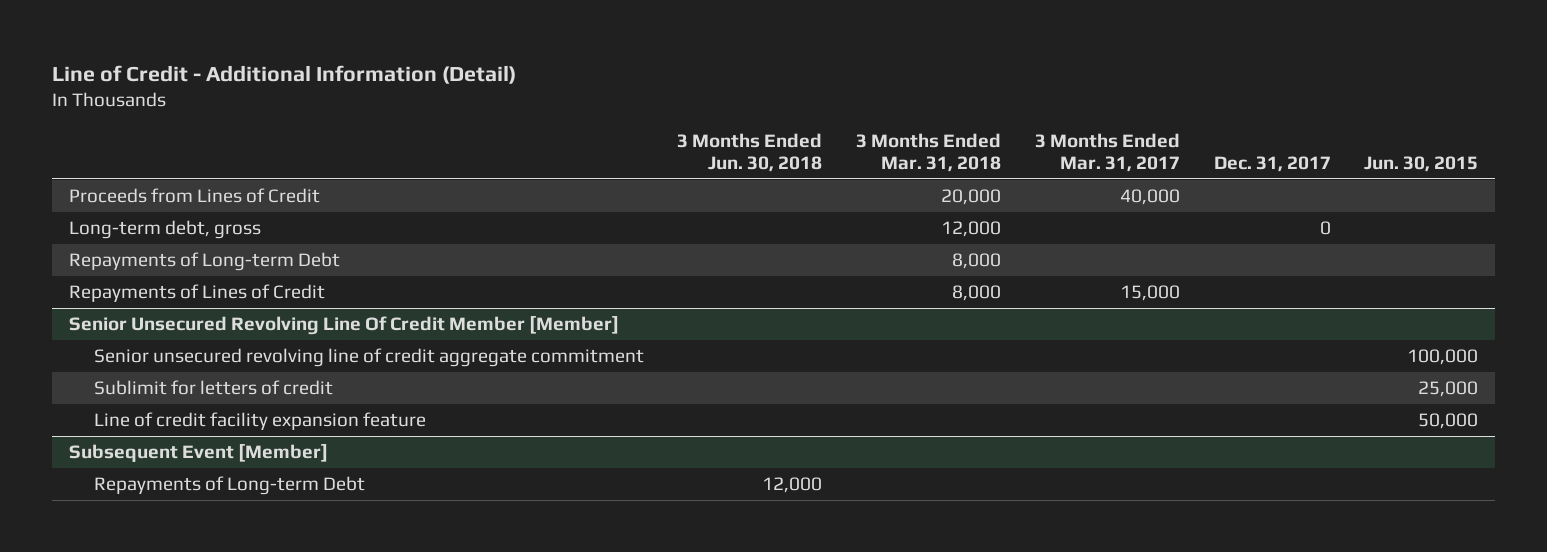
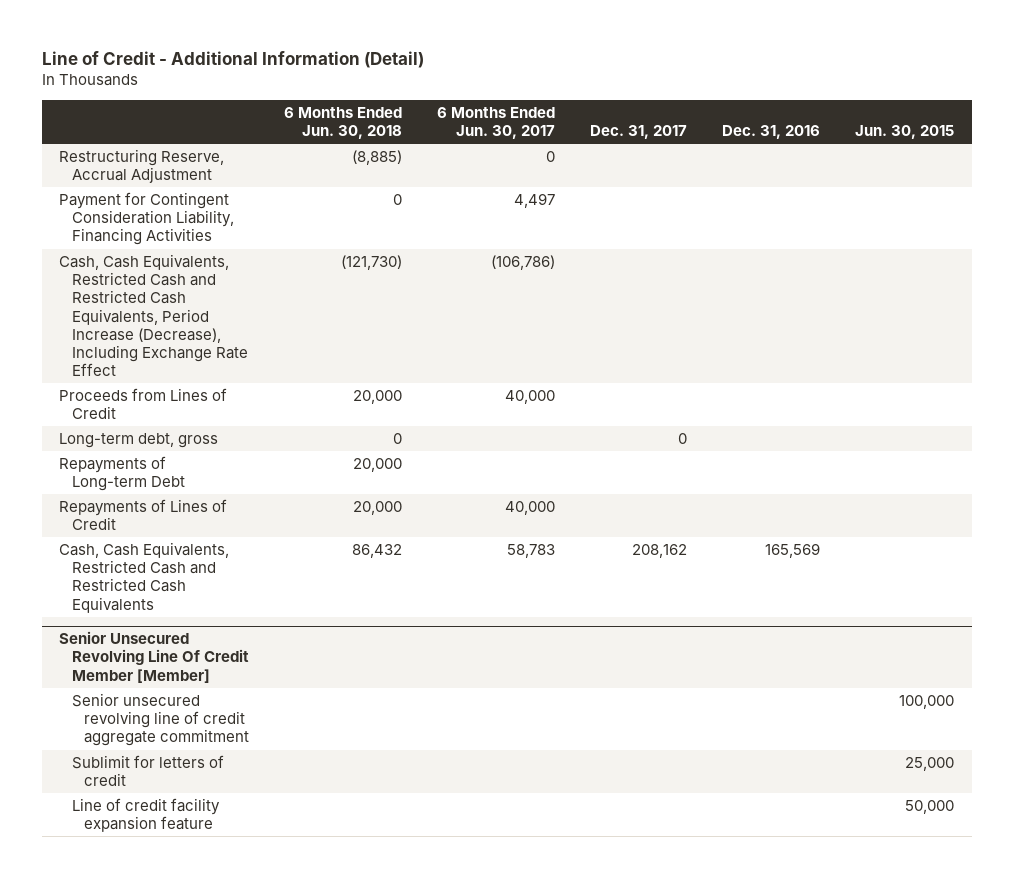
- | 3 Months Ended Jun. 30, 2018 | 3 Months Ended Mar. 31, 2018 | 3 Months Ended Mar. 31, 2017 | Dec. 31, 2017 | Jun. 30, 2015
+ | 6 Months Ended Jun. 30, 2018 | 6 Months Ended Jun. 30, 2017 | Dec. 31, 2017 | Dec. 31, 2016 | Jun. 30, 2015
+ Restructuring Reserve, Accrual Adjustment | (8,885) | 0 | | |
+ Payment for Contingent Consideration Liability, Financing Activities | 0 | 4,497 | | |
+ Cash, Cash Equivalents, Restricted Cash and Restricted Cash Equivalents, Period Increase (Decrease), Including Exchange Rate Effect | (121,730) | (106,786) | | |
+ Cash, Cash Equivalents, Restricted Cash and Restricted Cash Equivalents | 86,432 | 58,783 | 208,162 | 165,569 |
- Subsequent Event [Member]
- Repayments of Long-term Debt | 12,000 | | | |

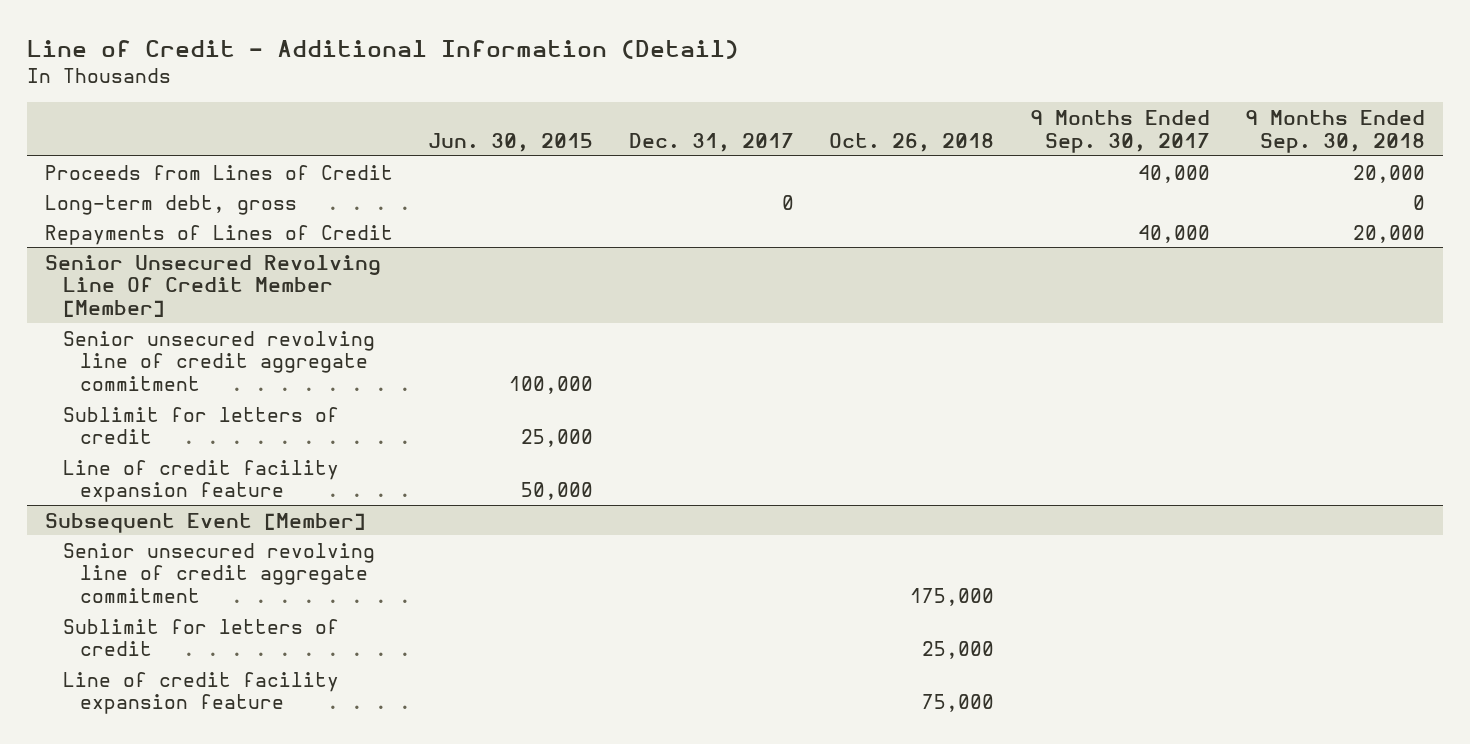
- | 6 Months Ended Jun. 30, 2018 | 6 Months Ended Jun. 30, 2017 | Dec. 31, 2017 | Dec. 31, 2016 | Jun. 30, 2015
+ | Jun. 30, 2015 | Dec. 31, 2017 | Oct. 26, 2018 | 9 Months Ended Sep. 30, 2017 | 9 Months Ended Sep. 30, 2018
- Restructuring Reserve, Accrual Adjustment | (8,885) | 0 | | |
- Payment for Contingent Consideration Liability, Financing Activities | 0 | 4,497 | | |
- Cash, Cash Equivalents, Restricted Cash and Restricted Cash Equivalents, Period Increase (Decrease), Including Exchange Rate Effect | (121,730) | (106,786) | | |
- Repayments of Long-term Debt | 20,000 | | | |
- Cash, Cash Equivalents, Restricted Cash and Restricted Cash Equivalents | 86,432 | 58,783 | 208,162 | 165,569 |
+ Subsequent Event [Member]
+ Senior unsecured revolving line of credit aggregate commitment | | | 175,000 | |
+ Sublimit for letters of credit | | | 25,000 | |
+ Line of credit facility expansion feature | | | 75,000 | |

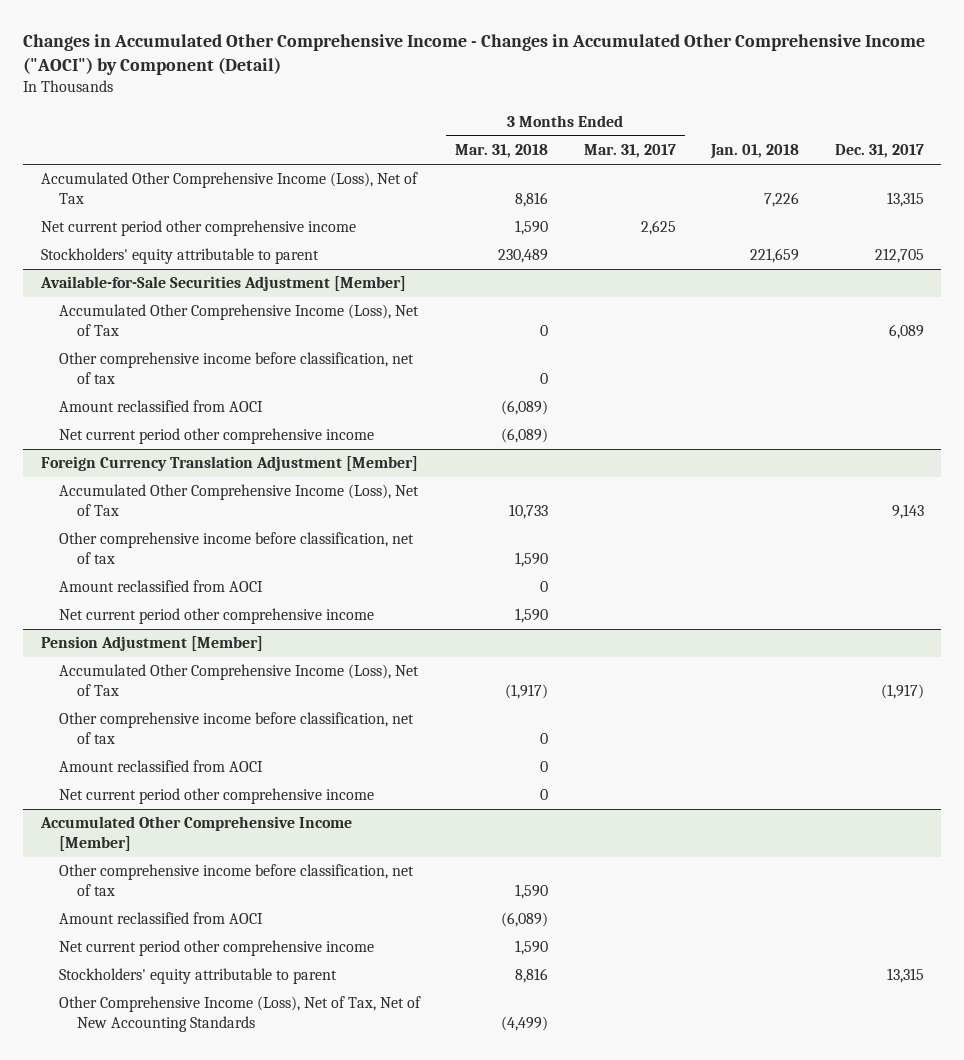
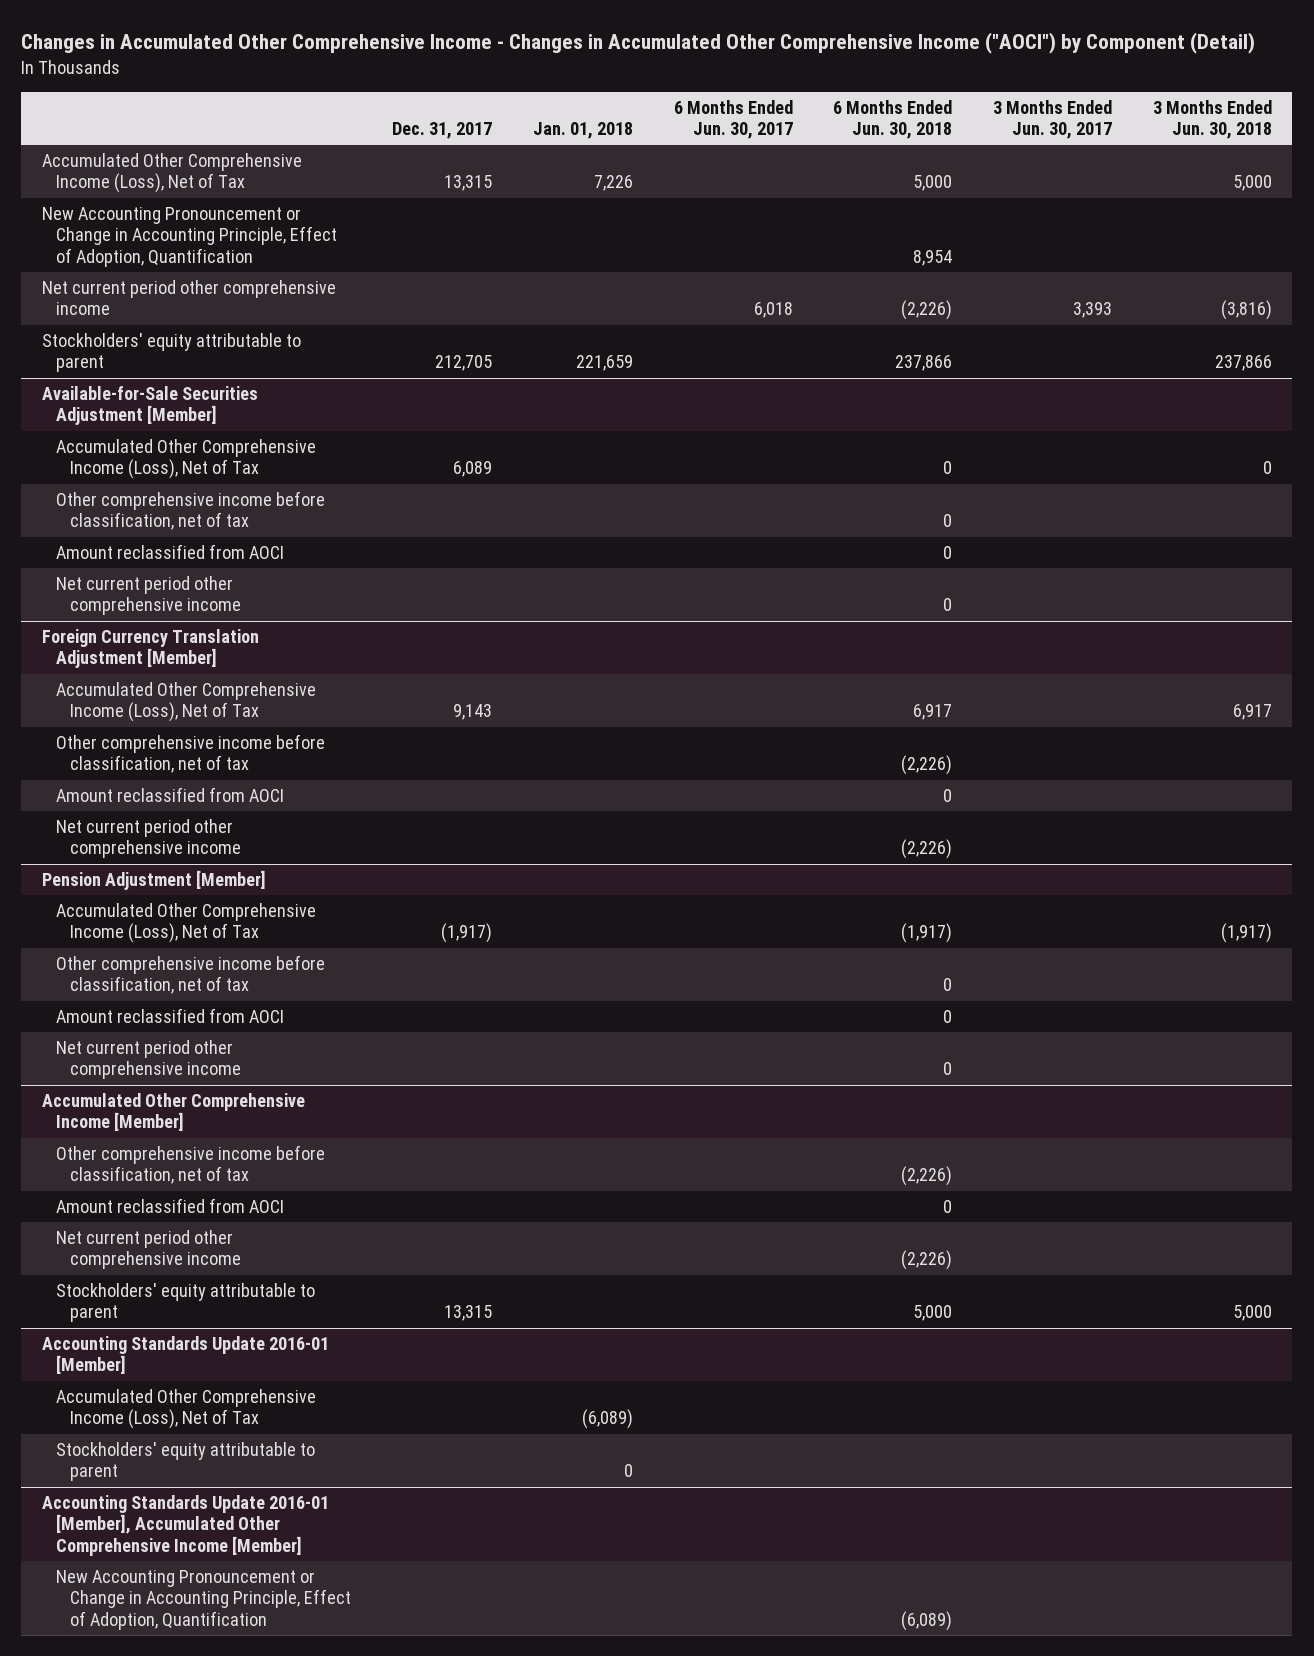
- | 3 Months Ended Mar. 31, 2018 | 3 Months Ended Mar. 31, 2017 | Jan. 01, 2018 | Dec. 31, 2017
+ | Dec. 31, 2017 | Jan. 01, 2018 | 6 Months Ended Jun. 30, 2017 | 6 Months Ended Jun. 30, 2018 | 3 Months Ended Jun. 30, 2017 | 3 Months Ended Jun. 30, 2018
+ New Accounting Pronouncement or Change in Accounting Principle, Effect of Adoption, Quantification | | | | 8,954 | |
@ Accumulated Other Comprehensive Income [Member]
- Other Comprehensive Income (Loss), Net of Tax, Net of New Accounting Standards | (4,499) | | |
+ Accounting Standards Update 2016-01 [Member]
+ Accumulated Other Comprehensive Income (Loss), Net of Tax | | (6,089) | | | |
+ Stockholders' equity attributable to parent | | 0 | | | |
+ Accounting Standards Update 2016-01 [Member], Accumulated Other Comprehensive Income [Member]
+ New Accounting Pronouncement or Change in Accounting Principle, Effect of Adoption, Quantification | | | | (6,089) | |

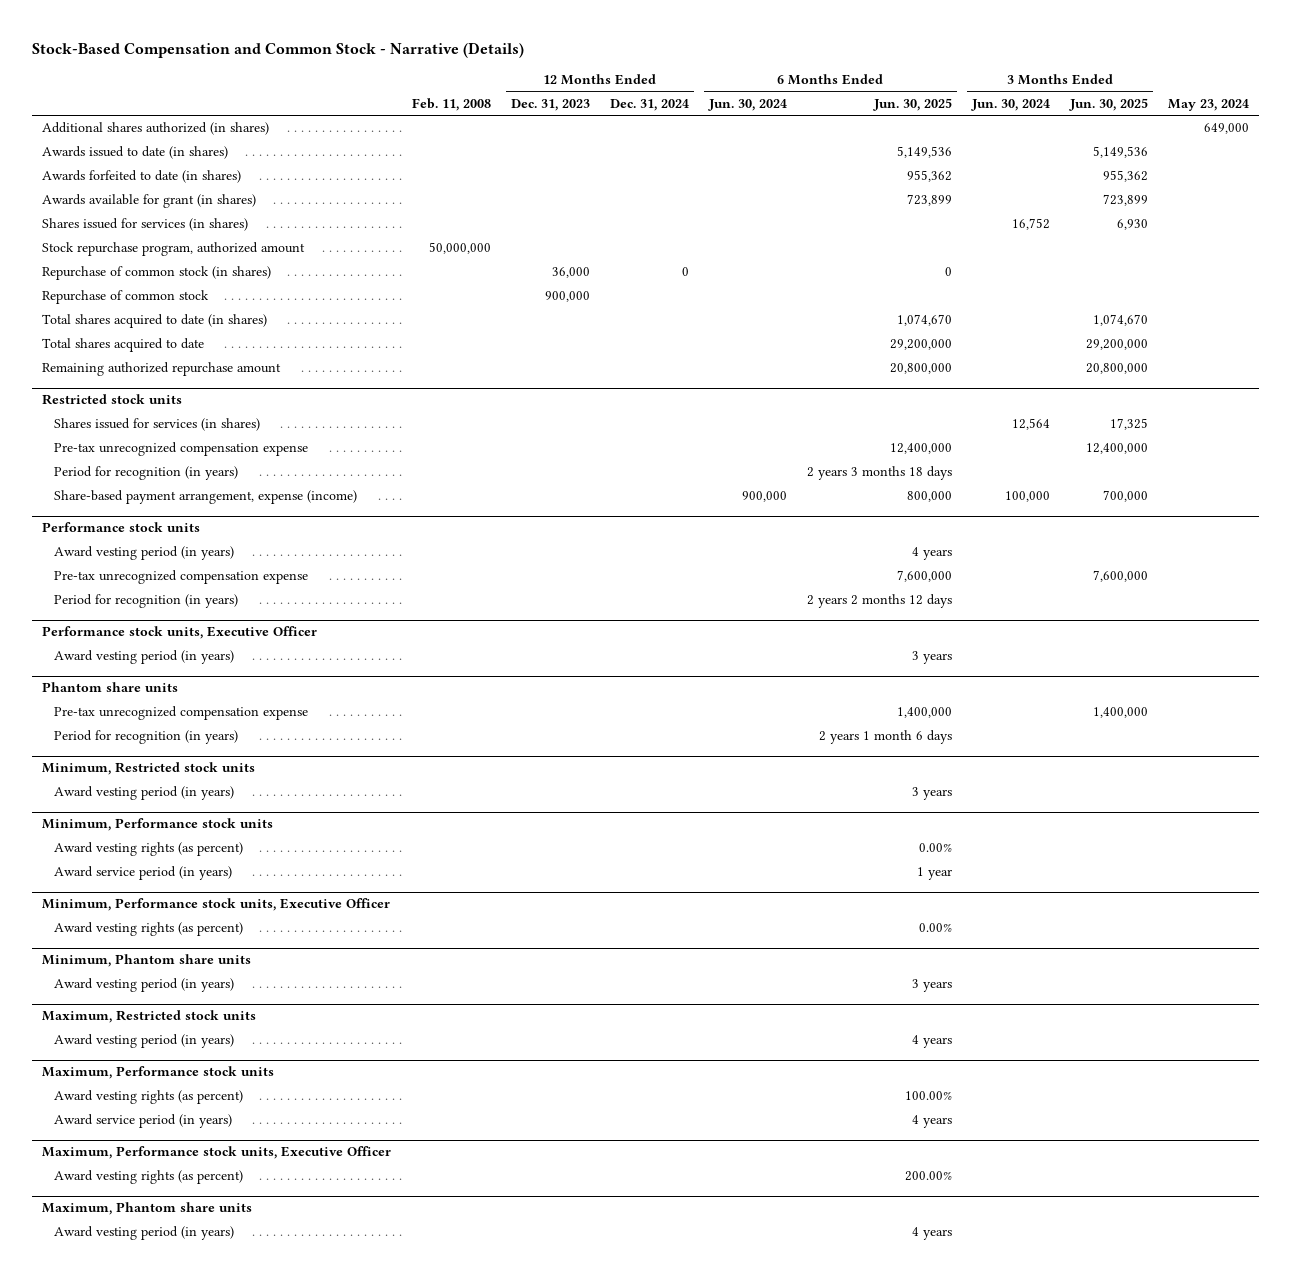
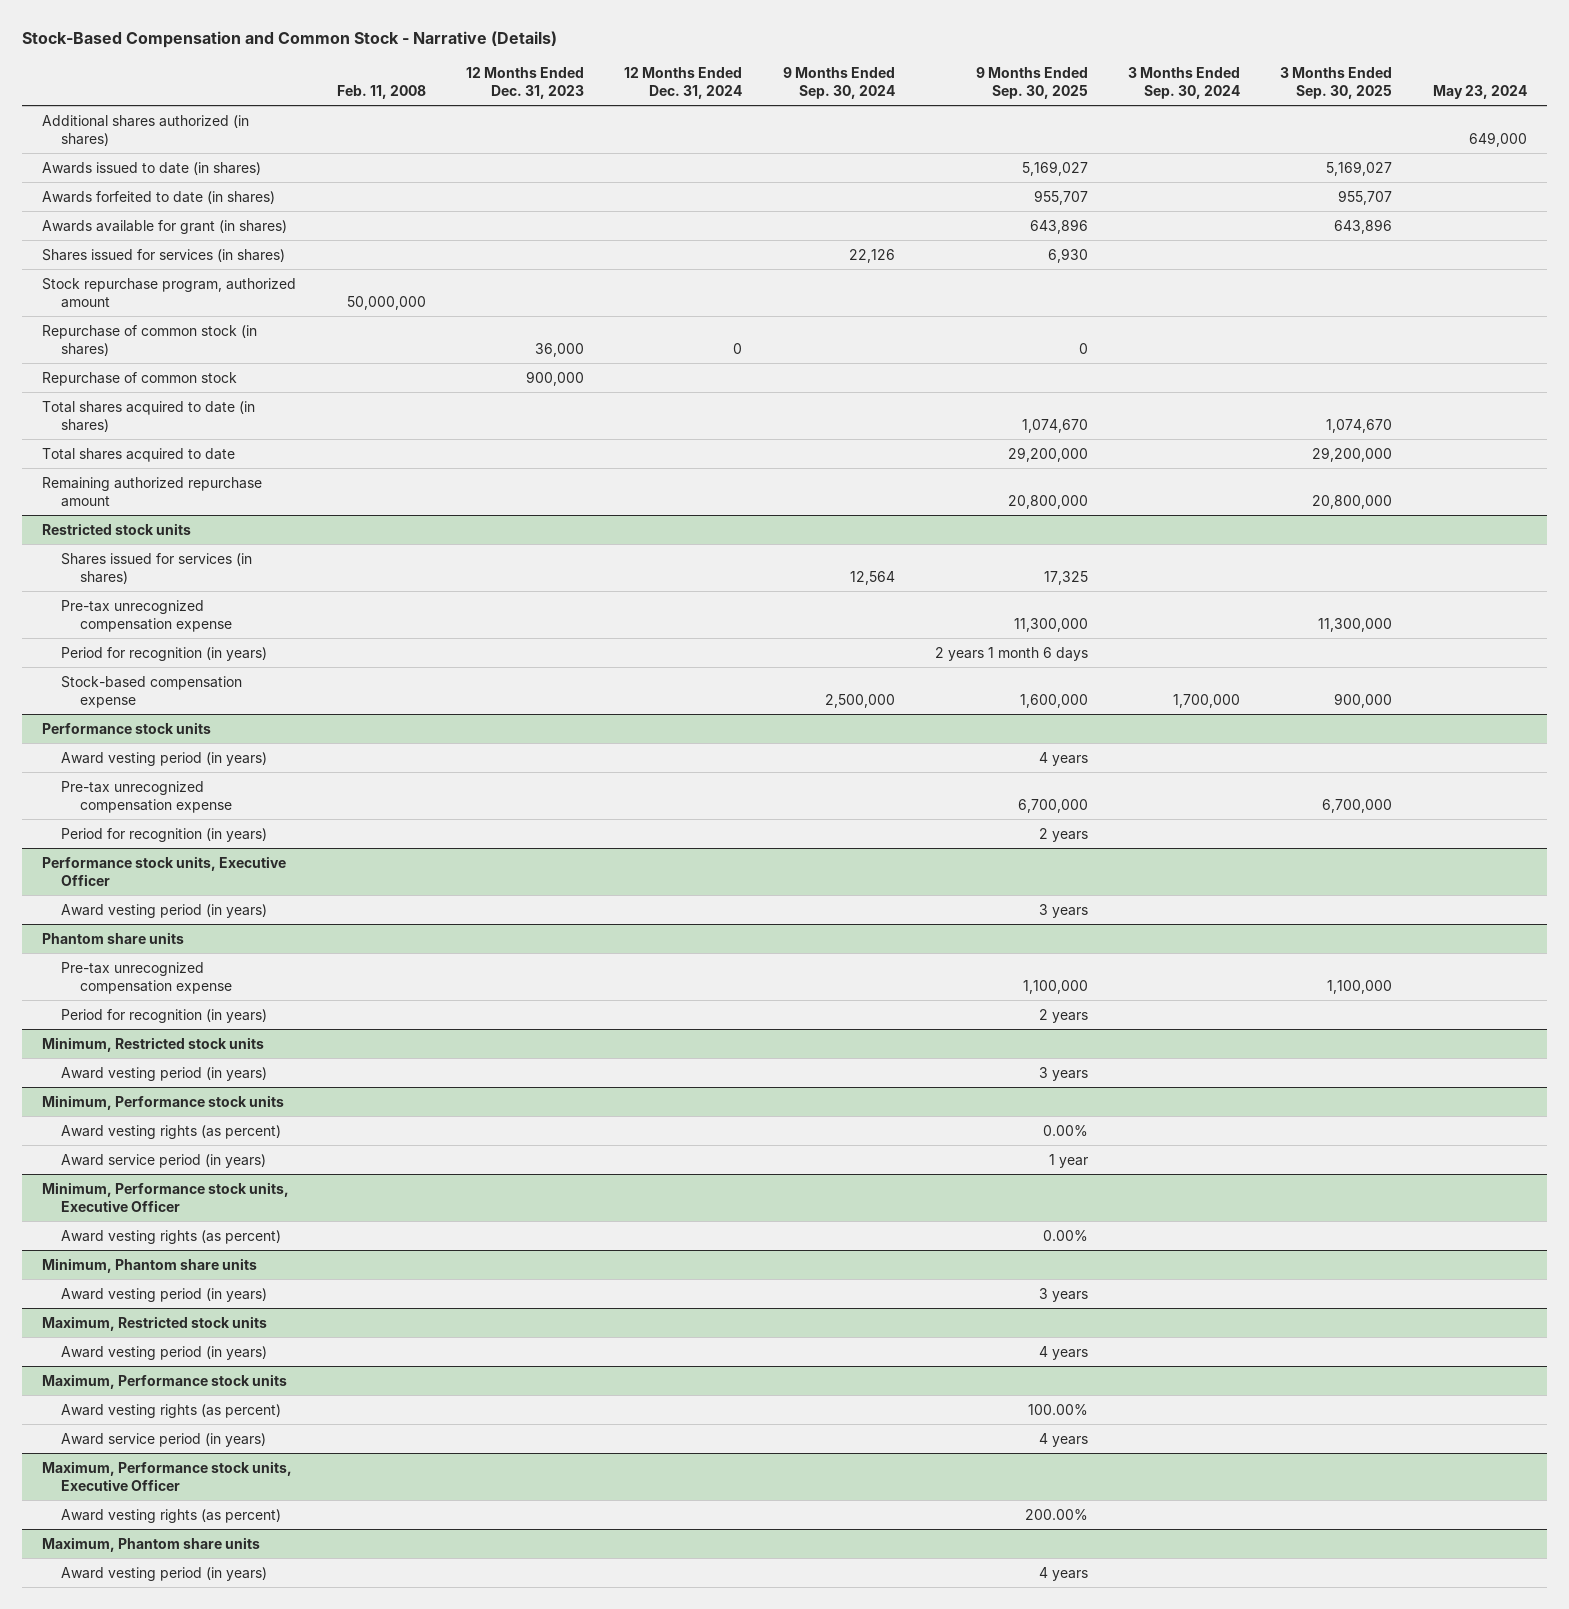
- | Feb. 11, 2008 | 12 Months Ended Dec. 31, 2023 | 12 Months Ended Dec. 31, 2024 | 6 Months Ended Jun. 30, 2024 | 6 Months Ended Jun. 30, 2025 | 3 Months Ended Jun. 30, 2024 | 3 Months Ended Jun. 30, 2025 | May 23, 2024
+ | Feb. 11, 2008 | 12 Months Ended Dec. 31, 2023 | 12 Months Ended Dec. 31, 2024 | 9 Months Ended Sep. 30, 2024 | 9 Months Ended Sep. 30, 2025 | 3 Months Ended Sep. 30, 2024 | 3 Months Ended Sep. 30, 2025 | May 23, 2024
@ Restricted stock units
- Share-based payment arrangement, expense (income) | | | | 900,000 | 800,000 | 100,000 | 700,000 |
+ Stock-based compensation expense | | | | 2,500,000 | 1,600,000 | 1,700,000 | 900,000 |

